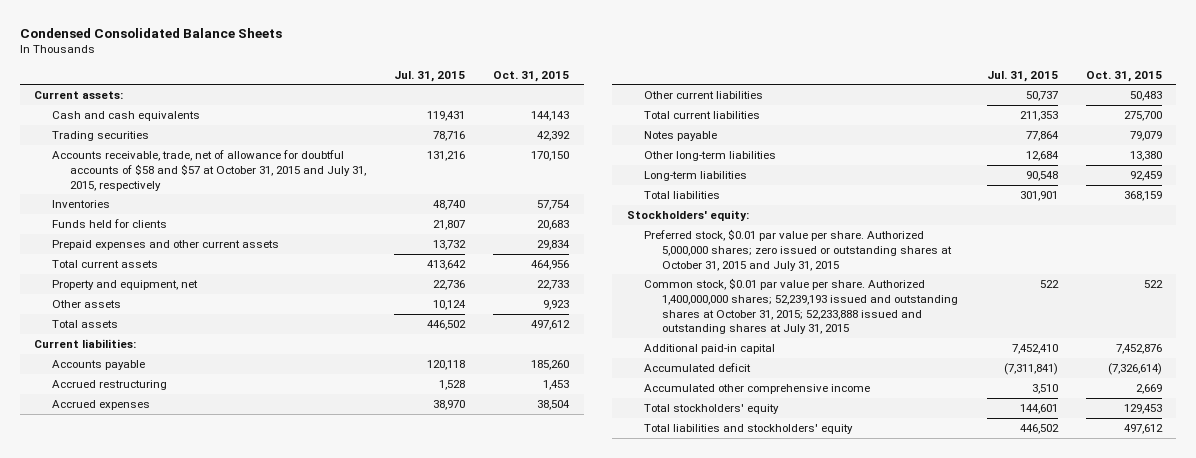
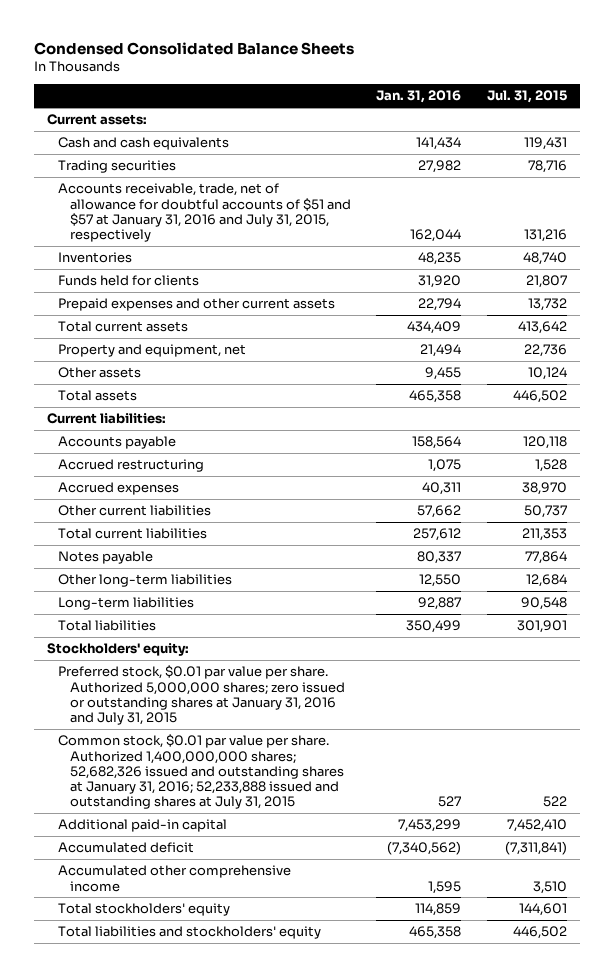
- | Jul. 31, 2015 | Oct. 31, 2015
+ | Jan. 31, 2016 | Jul. 31, 2015
- Accounts receivable, trade, net of allowance for doubtful accounts of $58 and $57 at October 31, 2015 and July 31, 2015, respectively | 131,216 | 170,150
+ Accounts receivable, trade, net of allowance for doubtful accounts of $51 and $57 at January 31, 2016 and July 31, 2015, respectively | 162,044 | 131,216
- Preferred stock, $0.01 par value per share. Authorized 5,000,000 shares; zero issued or outstanding shares at October 31, 2015 and July 31, 2015
- Common stock, $0.01 par value per share. Authorized 1,400,000,000 shares; 52,239,193 issued and outstanding shares at October 31, 2015; 52,233,888 issued and outstanding shares at July 31, 2015 | 522 | 522
+ Preferred stock, $0.01 par value per share. Authorized 5,000,000 shares; zero issued or outstanding shares at January 31, 2016 and July 31, 2015
+ Common stock, $0.01 par value per share. Authorized 1,400,000,000 shares; 52,682,326 issued and outstanding shares at January 31, 2016; 52,233,888 issued and outstanding shares at July 31, 2015 | 527 | 522

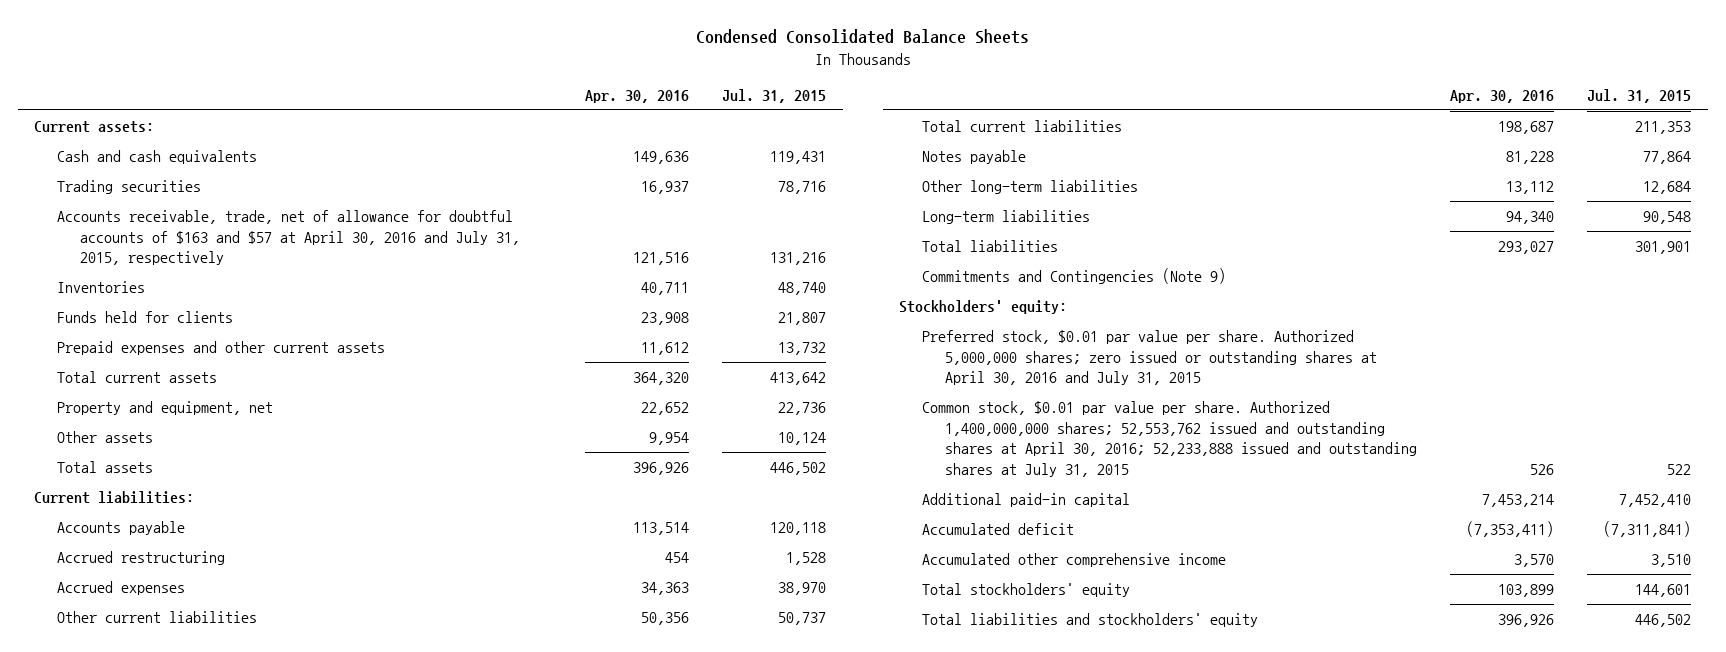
- | Jan. 31, 2016 | Jul. 31, 2015
+ | Apr. 30, 2016 | Jul. 31, 2015
- Accounts receivable, trade, net of allowance for doubtful accounts of $51 and $57 at January 31, 2016 and July 31, 2015, respectively | 162,044 | 131,216
+ Accounts receivable, trade, net of allowance for doubtful accounts of $163 and $57 at April 30, 2016 and July 31, 2015, respectively | 121,516 | 131,216
+ Commitments and Contingencies (Note 9)
- Preferred stock, $0.01 par value per share. Authorized 5,000,000 shares; zero issued or outstanding shares at January 31, 2016 and July 31, 2015
- Common stock, $0.01 par value per share. Authorized 1,400,000,000 shares; 52,682,326 issued and outstanding shares at January 31, 2016; 52,233,888 issued and outstanding shares at July 31, 2015 | 527 | 522
+ Preferred stock, $0.01 par value per share. Authorized 5,000,000 shares; zero issued or outstanding shares at April 30, 2016 and July 31, 2015
+ Common stock, $0.01 par value per share. Authorized 1,400,000,000 shares; 52,553,762 issued and outstanding shares at April 30, 2016; 52,233,888 issued and outstanding shares at July 31, 2015 | 526 | 522

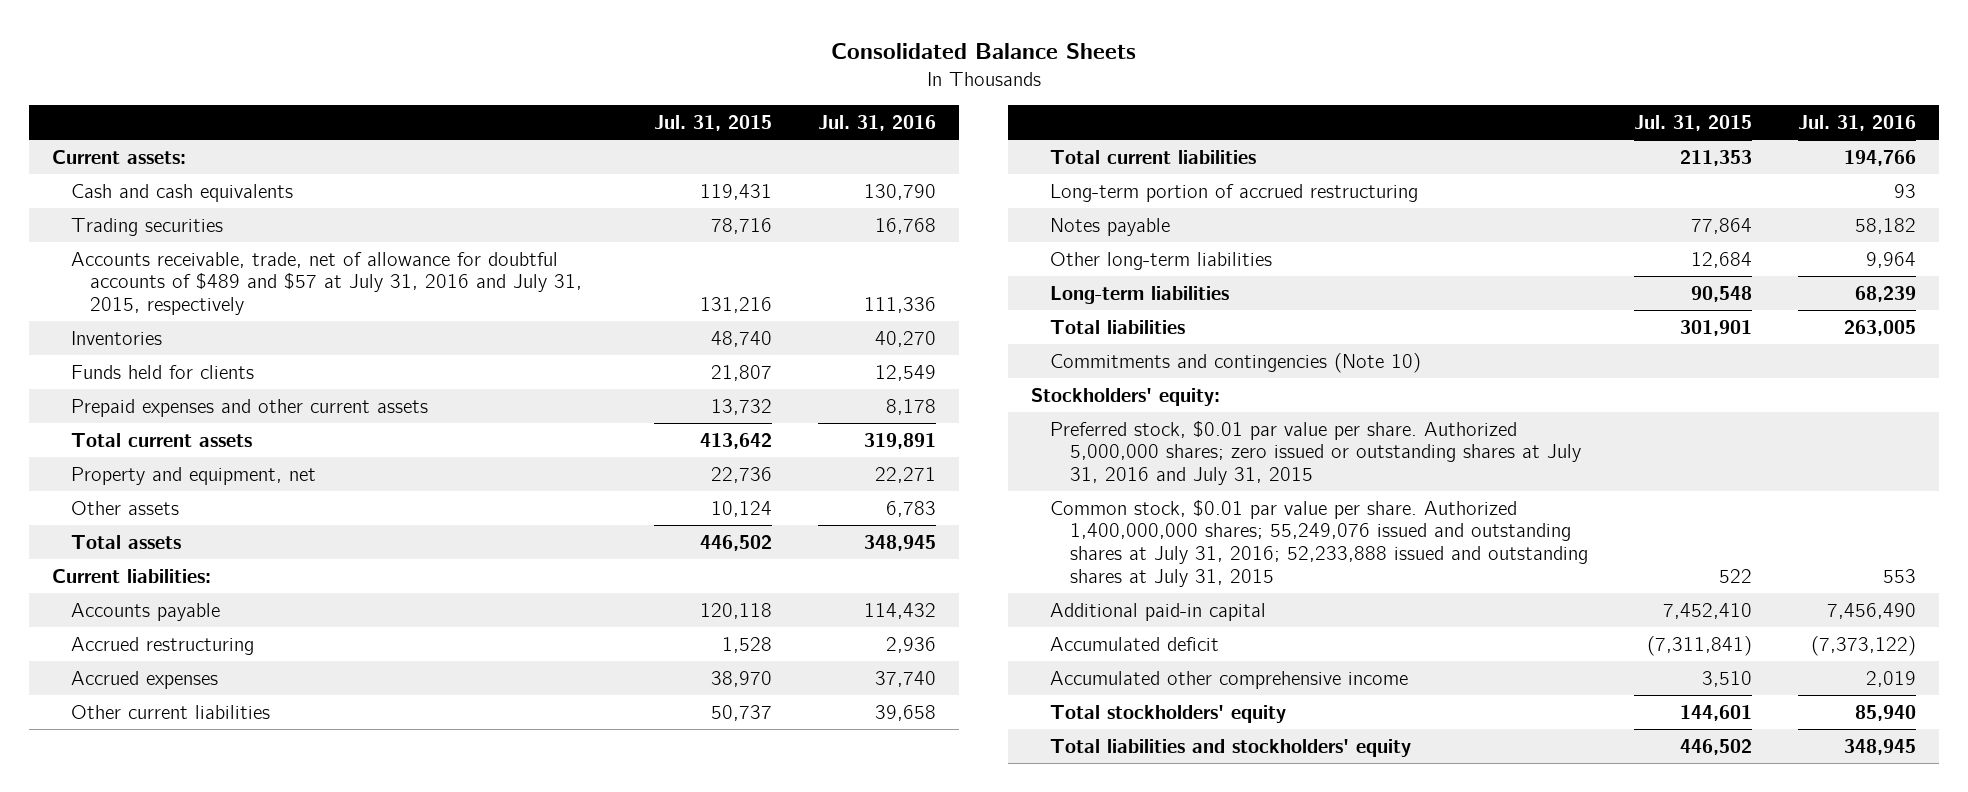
- Condensed Consolidated Balance Sheets
+ Consolidated Balance Sheets
- | Apr. 30, 2016 | Jul. 31, 2015
+ | Jul. 31, 2015 | Jul. 31, 2016
- Accounts receivable, trade, net of allowance for doubtful accounts of $163 and $57 at April 30, 2016 and July 31, 2015, respectively | 121,516 | 131,216
+ Accounts receivable, trade, net of allowance for doubtful accounts of $489 and $57 at July 31, 2016 and July 31, 2015, respectively | 131,216 | 111,336
+ Long-term portion of accrued restructuring | | 93
- Commitments and Contingencies (Note 9)
+ Commitments and contingencies (Note 10)
- Preferred stock, $0.01 par value per share. Authorized 5,000,000 shares; zero issued or outstanding shares at April 30, 2016 and July 31, 2015
- Common stock, $0.01 par value per share. Authorized 1,400,000,000 shares; 52,553,762 issued and outstanding shares at April 30, 2016; 52,233,888 issued and outstanding shares at July 31, 2015 | 526 | 522
+ Preferred stock, $0.01 par value per share. Authorized 5,000,000 shares; zero issued or outstanding shares at July 31, 2016 and July 31, 2015
+ Common stock, $0.01 par value per share. Authorized 1,400,000,000 shares; 55,249,076 issued and outstanding shares at July 31, 2016; 52,233,888 issued and outstanding shares at July 31, 2015 | 522 | 553

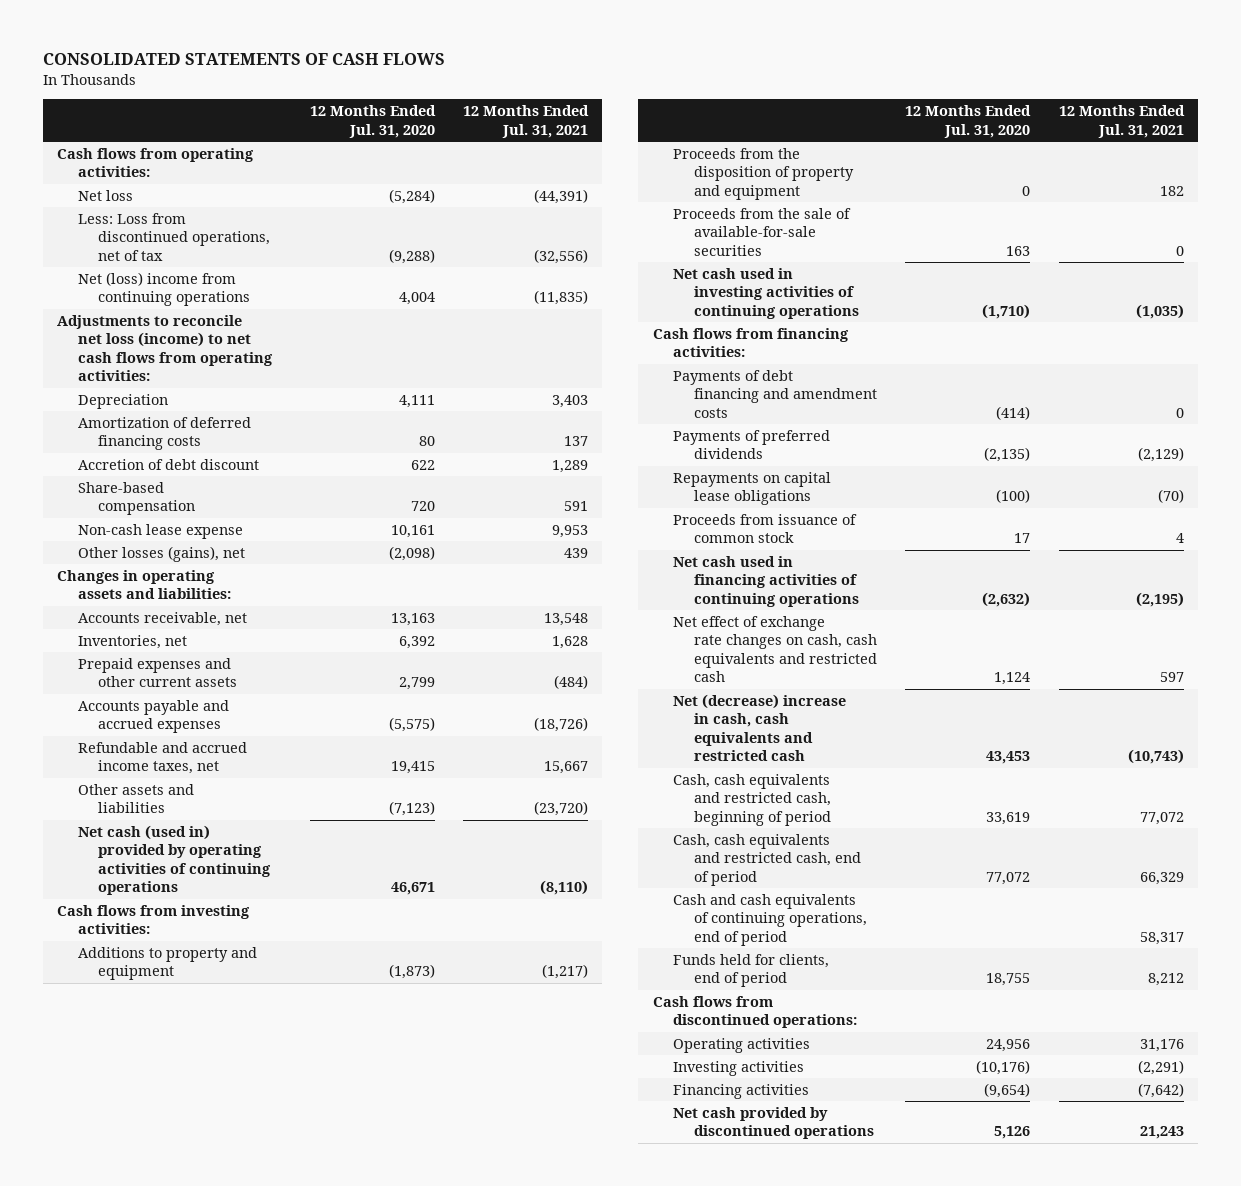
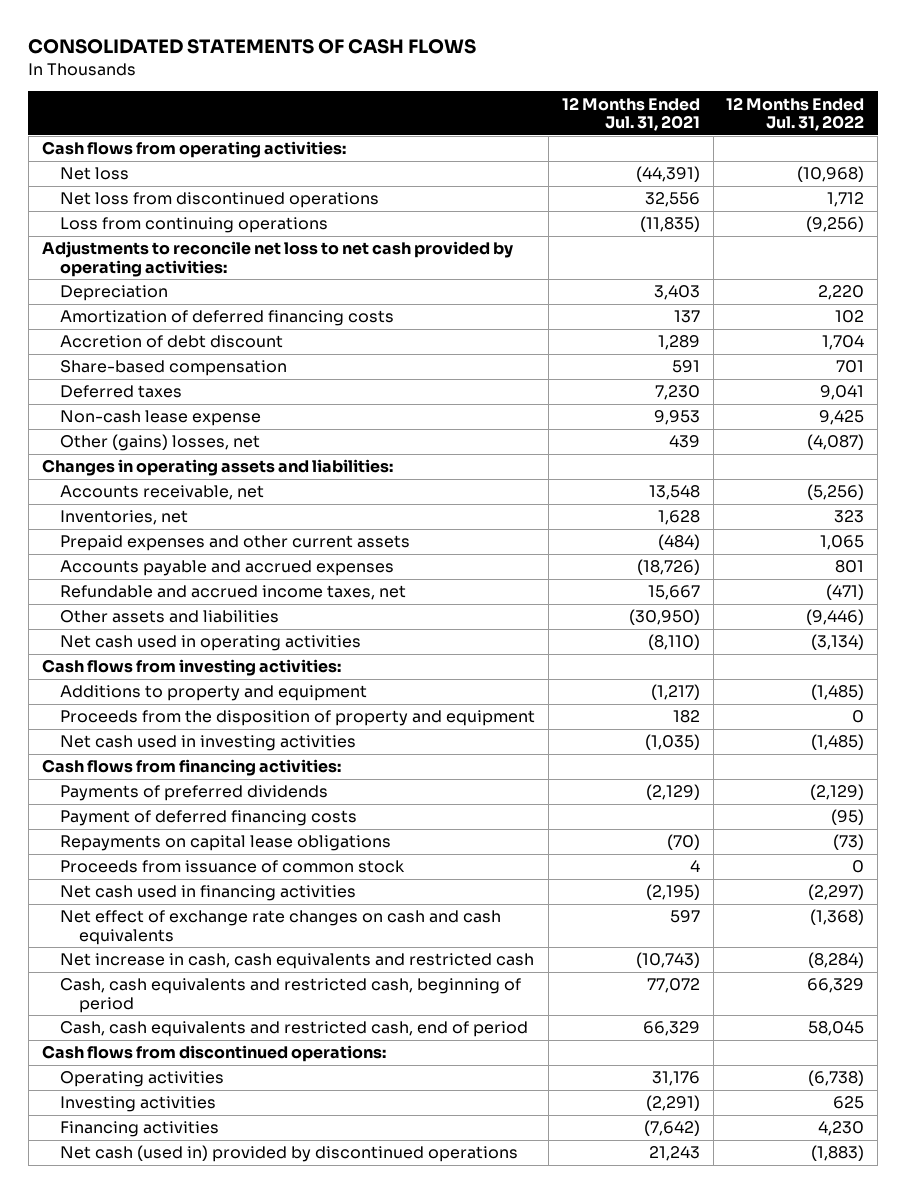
- | 12 Months Ended Jul. 31, 2020 | 12 Months Ended Jul. 31, 2021
+ | 12 Months Ended Jul. 31, 2021 | 12 Months Ended Jul. 31, 2022
- Less: Loss from discontinued operations, net of tax | (9,288) | (32,556)
- Net (loss) income from continuing operations | 4,004 | (11,835)
- Adjustments to reconcile net loss (income) to net cash flows from operating activities:
+ Net loss from discontinued operations | 32,556 | 1,712
+ Loss from continuing operations | (11,835) | (9,256)
+ Adjustments to reconcile net loss to net cash provided by operating activities:
+ Deferred taxes | 7,230 | 9,041
- Other losses (gains), net | (2,098) | 439
+ Other (gains) losses, net | 439 | (4,087)
- Other assets and liabilities | (7,123) | (23,720)
- Net cash (used in) provided by operating activities of continuing operations | 46,671 | (8,110)
+ Other assets and liabilities | (30,950) | (9,446)
+ Net cash used in operating activities | (8,110) | (3,134)
- Proceeds from the sale of available-for-sale securities | 163 | 0
- Net cash used in investing activities of continuing operations | (1,710) | (1,035)
+ Net cash used in investing activities | (1,035) | (1,485)
- Payments of debt financing and amendment costs | (414) | 0
+ Payment of deferred financing costs | | (95)
- Net cash used in financing activities of continuing operations | (2,632) | (2,195)
- Net effect of exchange rate changes on cash, cash equivalents and restricted cash | 1,124 | 597
- Net (decrease) increase in cash, cash equivalents and restricted cash | 43,453 | (10,743)
+ Net cash used in financing activities | (2,195) | (2,297)
+ Net effect of exchange rate changes on cash and cash equivalents | 597 | (1,368)
+ Net increase in cash, cash equivalents and restricted cash | (10,743) | (8,284)
- Cash and cash equivalents of continuing operations, end of period | | 58,317
- Funds held for clients, end of period | 18,755 | 8,212
- Net cash provided by discontinued operations | 5,126 | 21,243
+ Net cash (used in) provided by discontinued operations | 21,243 | (1,883)

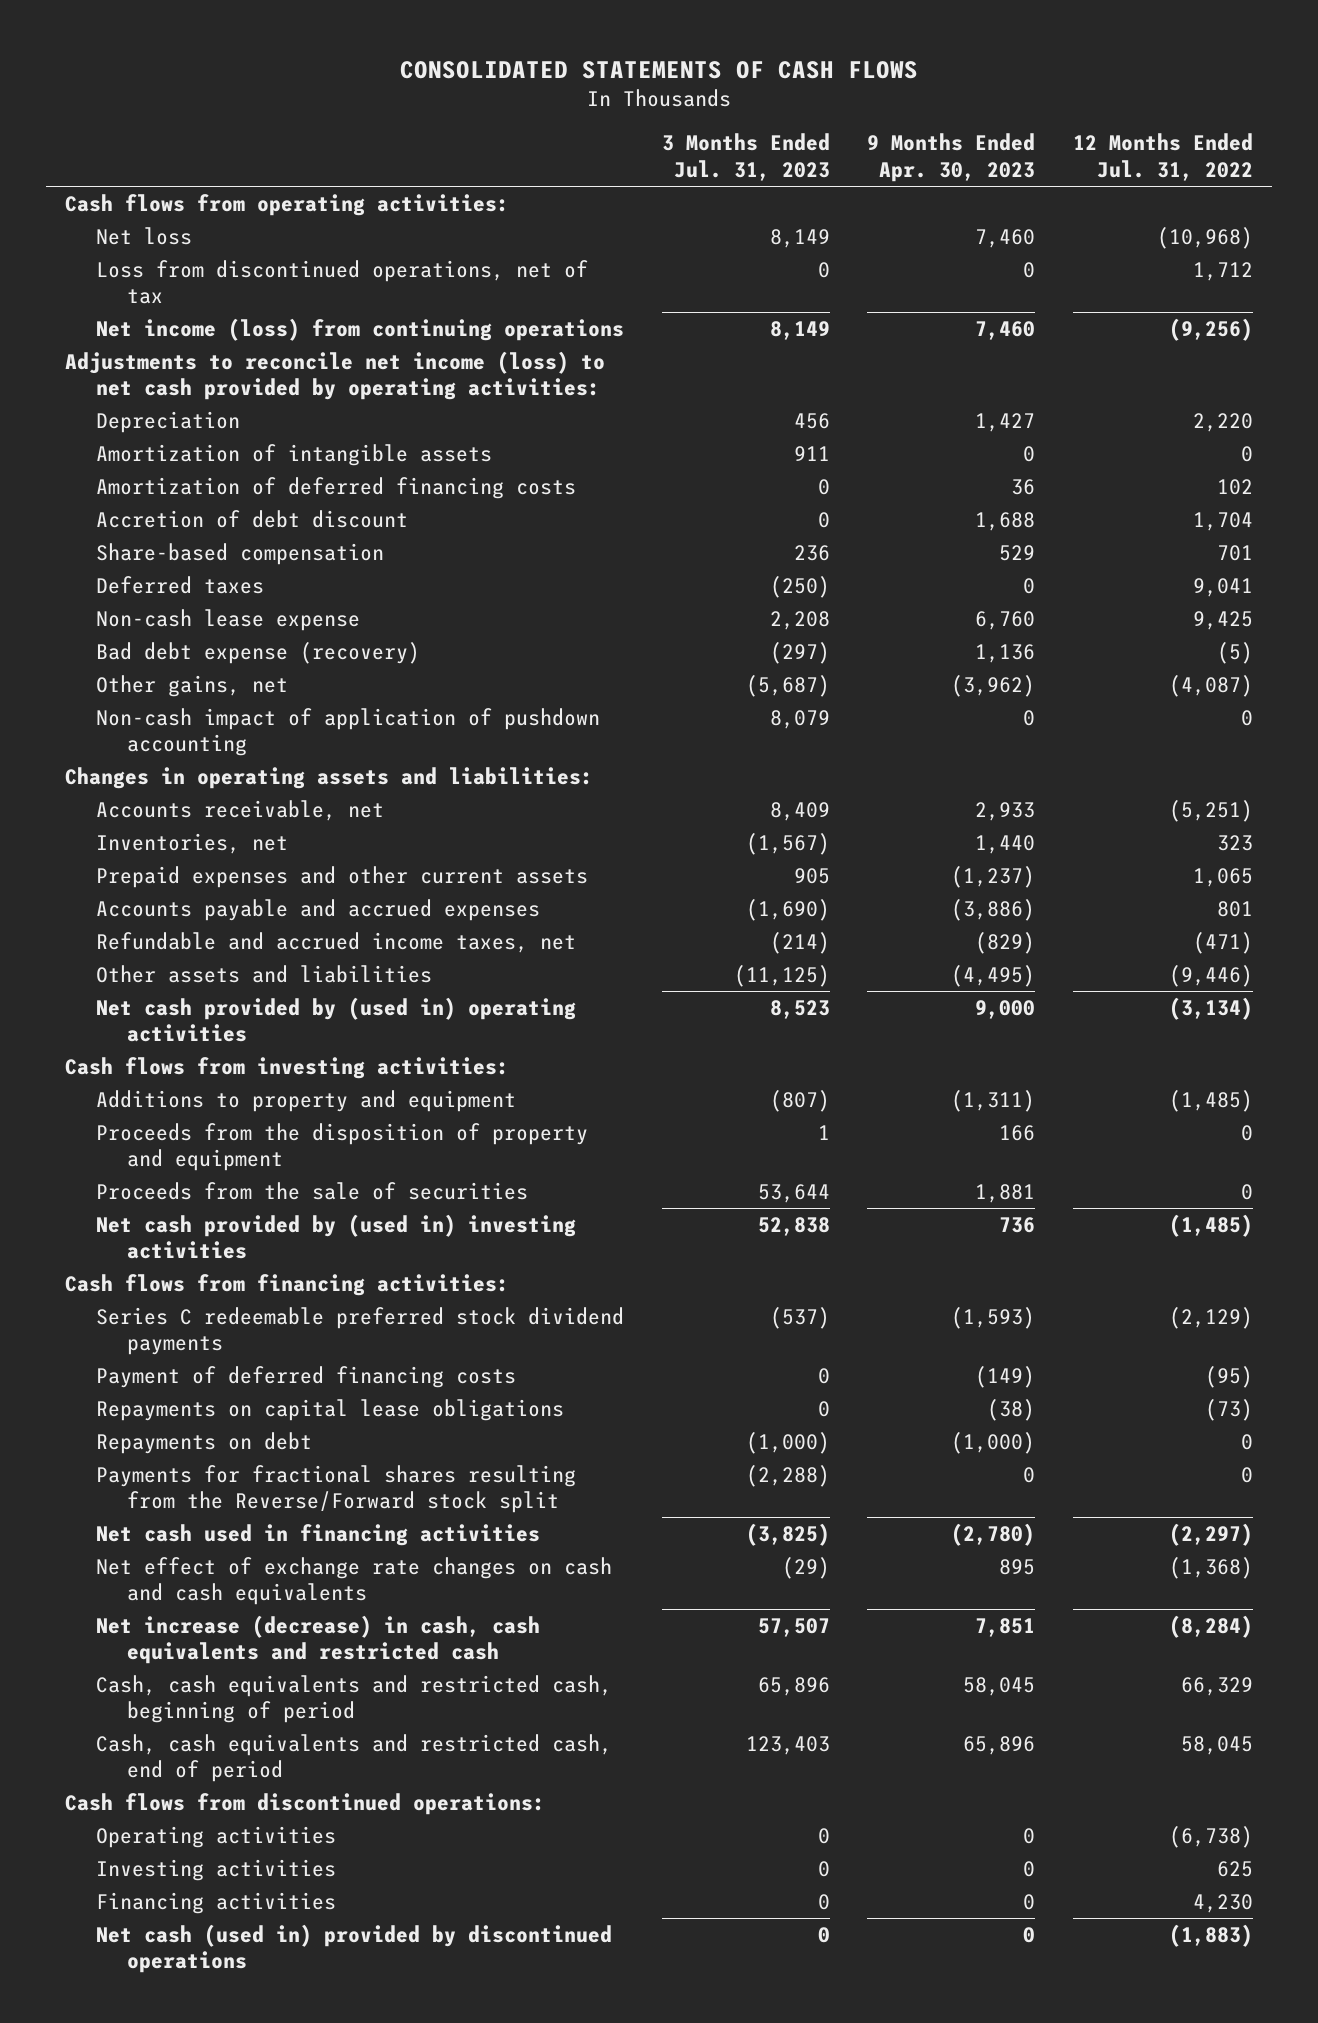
- | 12 Months Ended Jul. 31, 2021 | 12 Months Ended Jul. 31, 2022
+ | 3 Months Ended Jul. 31, 2023 | 9 Months Ended Apr. 30, 2023 | 12 Months Ended Jul. 31, 2022
- Net loss from discontinued operations | 32,556 | 1,712
- Loss from continuing operations | (11,835) | (9,256)
- Adjustments to reconcile net loss to net cash provided by operating activities:
+ Loss from discontinued operations, net of tax | 0 | 0 | 1,712
+ Net income (loss) from continuing operations | 8,149 | 7,460 | (9,256)
+ Adjustments to reconcile net income (loss) to net cash provided by operating activities:
+ Amortization of intangible assets | 911 | 0 | 0
- Other (gains) losses, net | 439 | (4,087)
+ Bad debt expense (recovery) | (297) | 1,136 | (5)
+ Other gains, net | (5,687) | (3,962) | (4,087)
+ Non-cash impact of application of pushdown accounting | 8,079 | 0 | 0
- Accounts receivable, net | 13,548 | (5,256)
+ Accounts receivable, net | 8,409 | 2,933 | (5,251)
- Net cash used in operating activities | (8,110) | (3,134)
+ Net cash provided by (used in) operating activities | 8,523 | 9,000 | (3,134)
- Net cash used in investing activities | (1,035) | (1,485)
+ Proceeds from the sale of securities | 53,644 | 1,881 | 0
+ Net cash provided by (used in) investing activities | 52,838 | 736 | (1,485)
- Payments of preferred dividends | (2,129) | (2,129)
+ Series C redeemable preferred stock dividend payments | (537) | (1,593) | (2,129)
- Proceeds from issuance of common stock | 4 | 0
+ Repayments on debt | (1,000) | (1,000) | 0
+ Payments for fractional shares resulting from the Reverse/Forward stock split | (2,288) | 0 | 0
- Net increase in cash, cash equivalents and restricted cash | (10,743) | (8,284)
+ Net increase (decrease) in cash, cash equivalents and restricted cash | 57,507 | 7,851 | (8,284)

